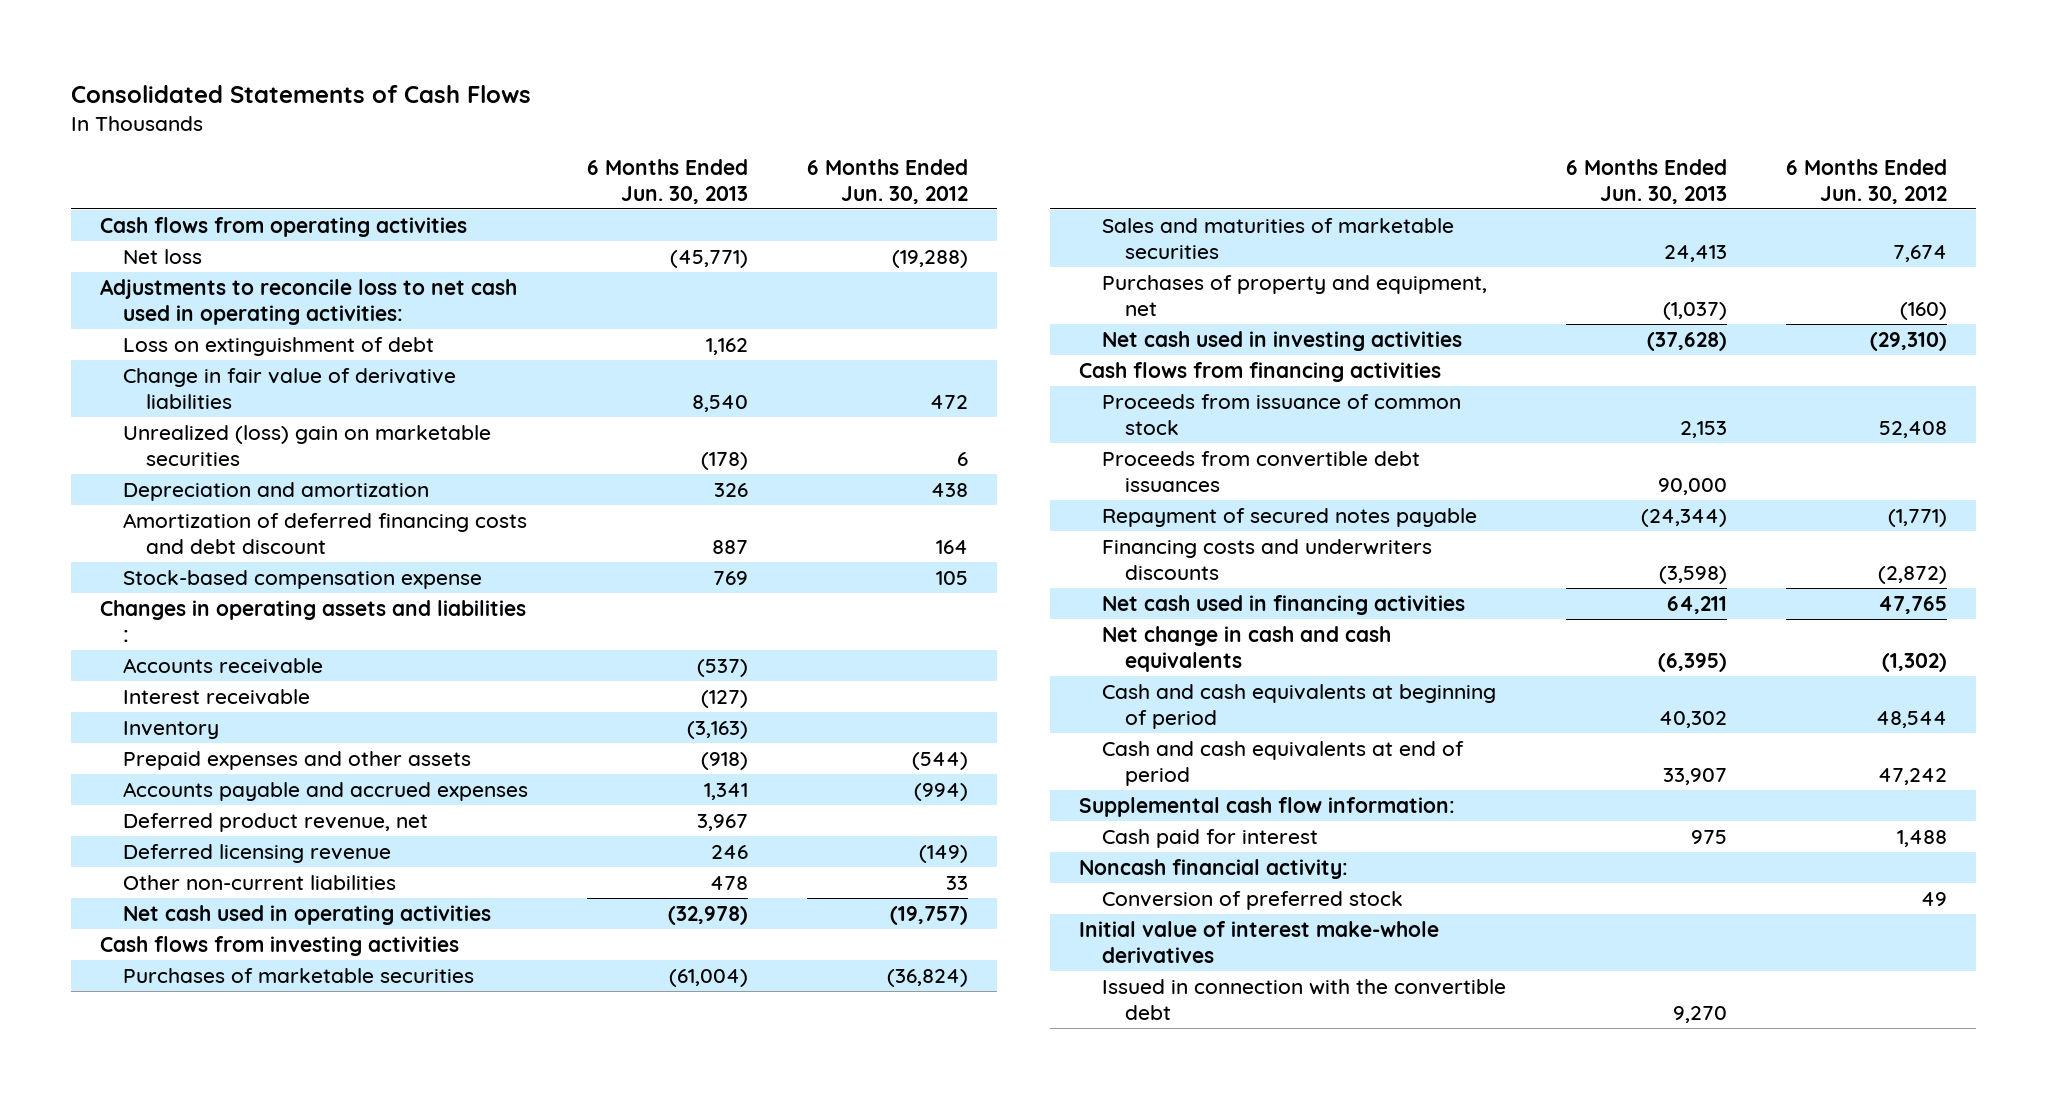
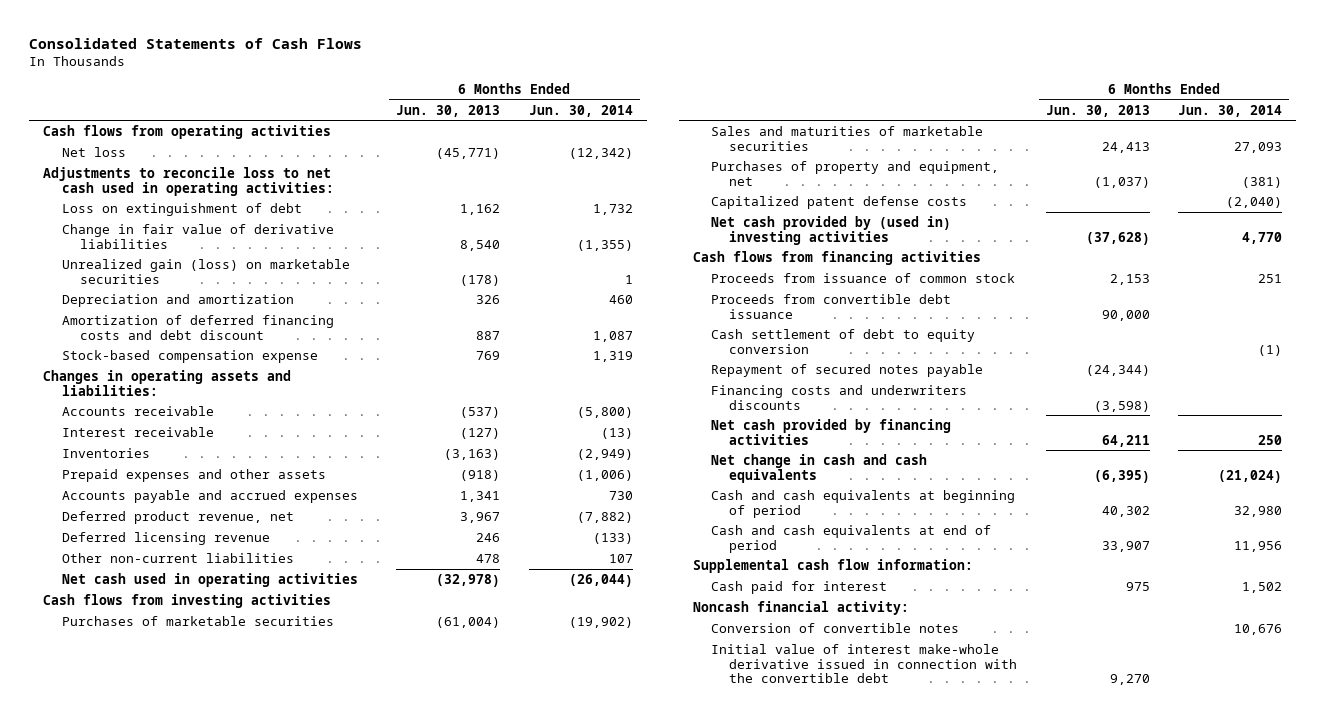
- | 6 Months Ended Jun. 30, 2013 | 6 Months Ended Jun. 30, 2012
+ | 6 Months Ended Jun. 30, 2013 | 6 Months Ended Jun. 30, 2014
- Unrealized (loss) gain on marketable securities | (178) | 6
+ Unrealized gain (loss) on marketable securities | (178) | 1
- Changes in operating assets and liabilities :
+ Changes in operating assets and liabilities:
- Inventory | (3,163) |
+ Inventories | (3,163) | (2,949)
- Net cash used in investing activities | (37,628) | (29,310)
+ Capitalized patent defense costs | | (2,040)
+ Net cash provided by (used in) investing activities | (37,628) | 4,770
- Proceeds from convertible debt issuances | 90,000 |
+ Proceeds from convertible debt issuance | 90,000 |
+ Cash settlement of debt to equity conversion | | (1)
- Net cash used in financing activities | 64,211 | 47,765
+ Net cash provided by financing activities | 64,211 | 250
- Conversion of preferred stock | | 49
- Initial value of interest make-whole derivatives
- Issued in connection with the convertible debt | 9,270 |
+ Conversion of convertible notes | | 10,676
+ Initial value of interest make-whole derivative issued in connection with the convertible debt | 9,270 |

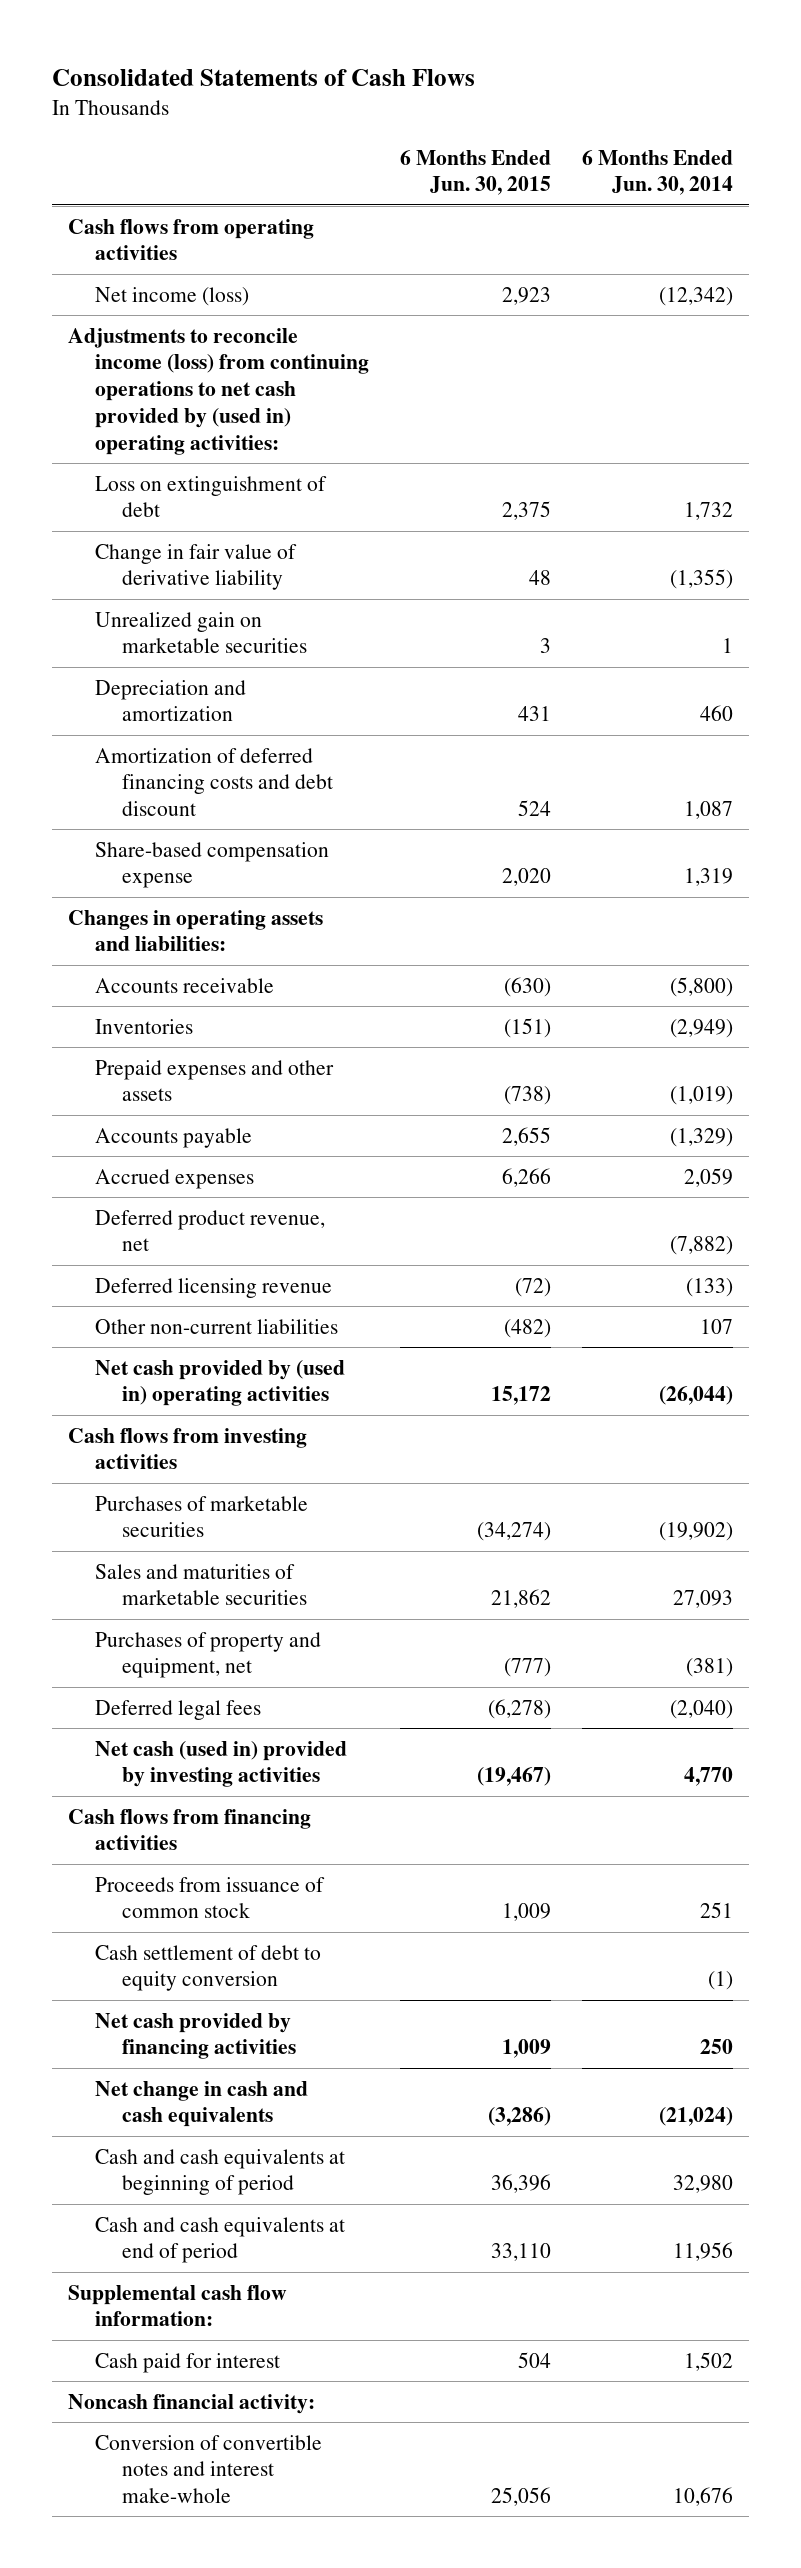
- | 6 Months Ended Jun. 30, 2013 | 6 Months Ended Jun. 30, 2014
+ | 6 Months Ended Jun. 30, 2015 | 6 Months Ended Jun. 30, 2014
- Net loss | (45,771) | (12,342)
- Adjustments to reconcile loss to net cash used in operating activities:
+ Net income (loss) | 2,923 | (12,342)
+ Adjustments to reconcile income (loss) from continuing operations to net cash provided by (used in) operating activities:
- Change in fair value of derivative liabilities | 8,540 | (1,355)
- Unrealized gain (loss) on marketable securities | (178) | 1
+ Change in fair value of derivative liability | 48 | (1,355)
+ Unrealized gain on marketable securities | 3 | 1
- Stock-based compensation expense | 769 | 1,319
+ Share-based compensation expense | 2,020 | 1,319
- Interest receivable | (127) | (13)
- Prepaid expenses and other assets | (918) | (1,006)
- Accounts payable and accrued expenses | 1,341 | 730
+ Prepaid expenses and other assets | (738) | (1,019)
+ Accounts payable | 2,655 | (1,329)
+ Accrued expenses | 6,266 | 2,059
- Net cash used in operating activities | (32,978) | (26,044)
+ Net cash provided by (used in) operating activities | 15,172 | (26,044)
- Capitalized patent defense costs | | (2,040)
- Net cash provided by (used in) investing activities | (37,628) | 4,770
+ Deferred legal fees | (6,278) | (2,040)
+ Net cash (used in) provided by investing activities | (19,467) | 4,770
- Proceeds from convertible debt issuance | 90,000 |
- Repayment of secured notes payable | (24,344) |
- Financing costs and underwriters discounts | (3,598) |
- Conversion of convertible notes | | 10,676
- Initial value of interest make-whole derivative issued in connection with the convertible debt | 9,270 |
+ Conversion of convertible notes and interest make-whole | 25,056 | 10,676

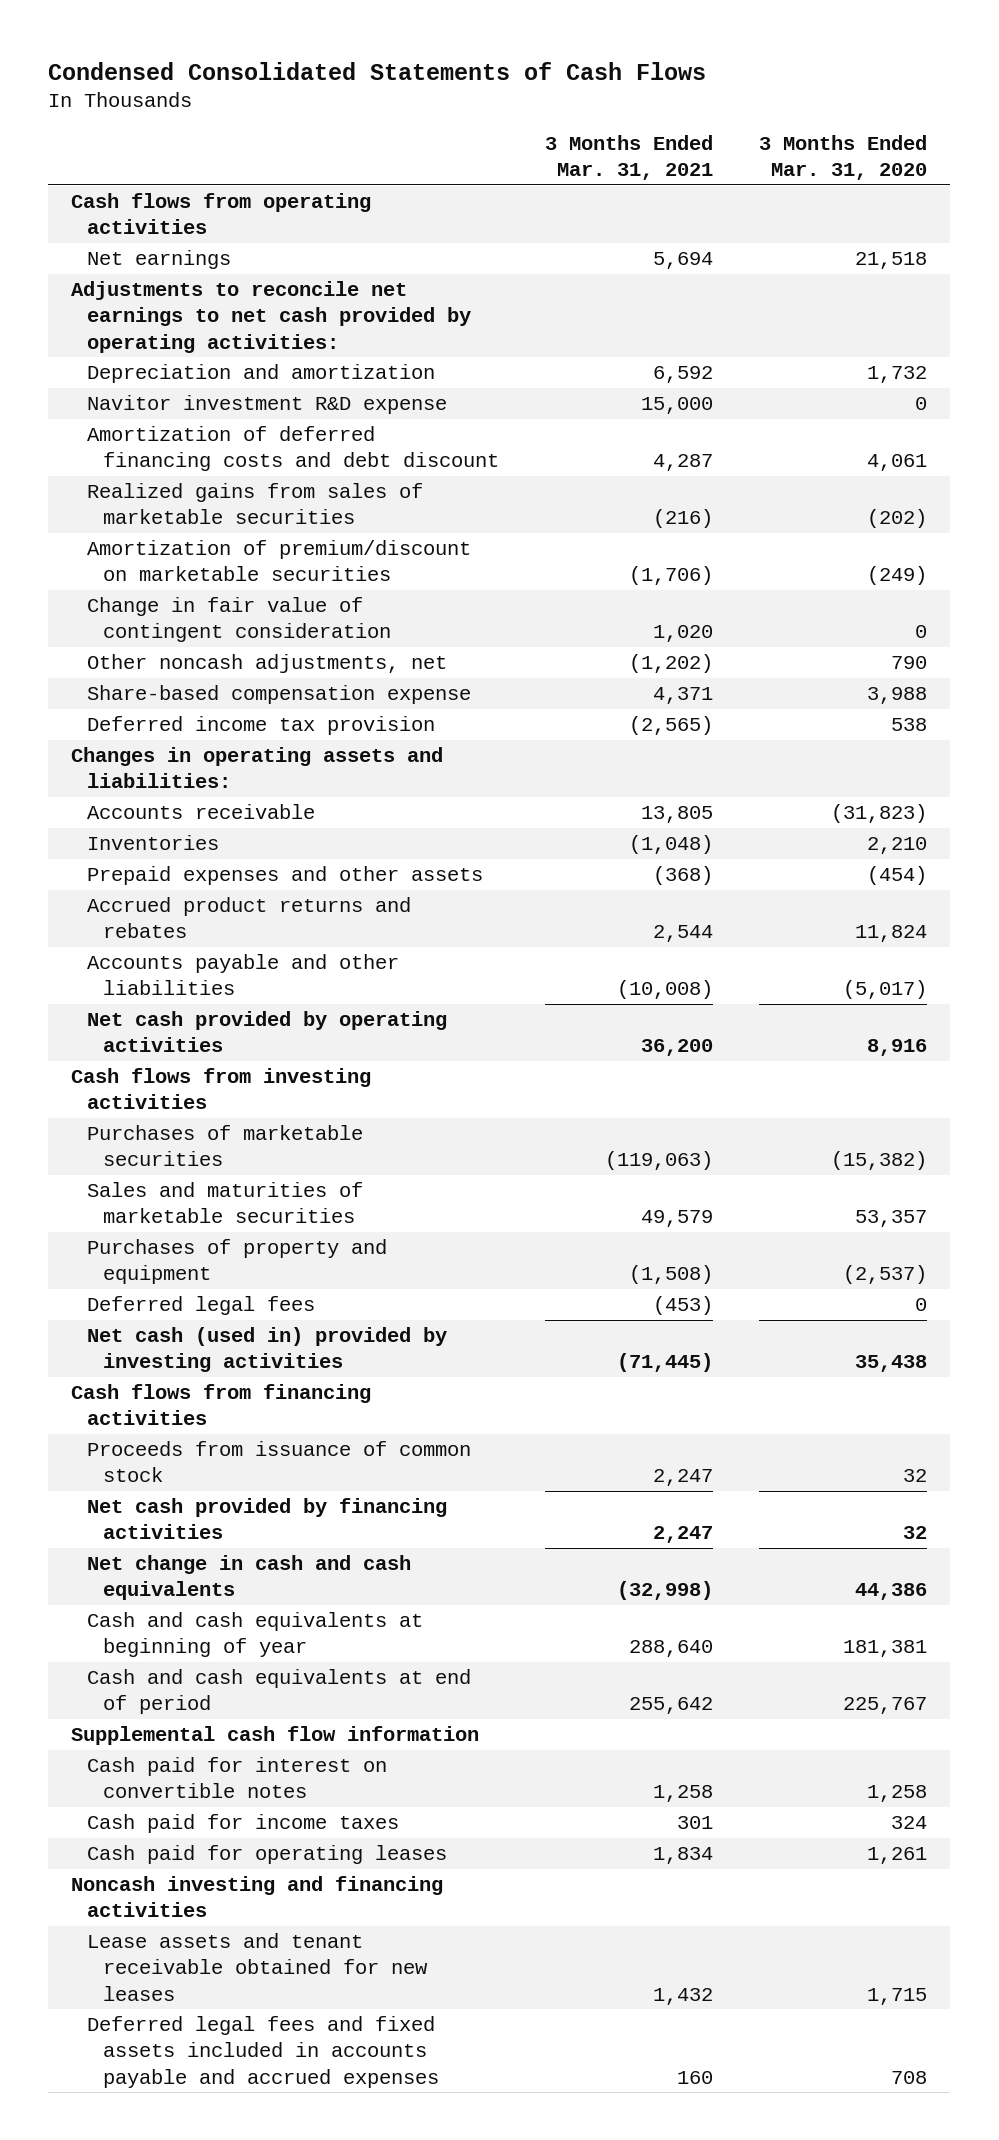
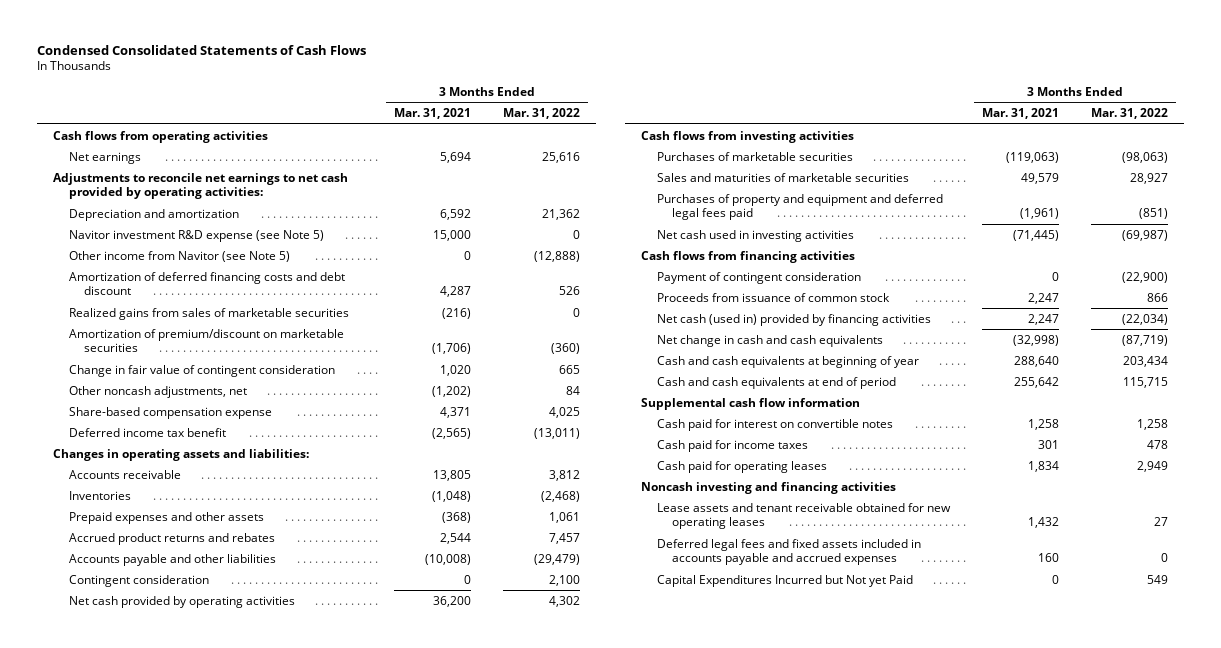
- | 3 Months Ended Mar. 31, 2021 | 3 Months Ended Mar. 31, 2020
+ | 3 Months Ended Mar. 31, 2021 | 3 Months Ended Mar. 31, 2022
- Navitor investment R&D expense | 15,000 | 0
+ Navitor investment R&D expense (see Note 5) | 15,000 | 0
+ Other income from Navitor (see Note 5) | 0 | (12,888)
- Deferred income tax provision | (2,565) | 538
+ Deferred income tax benefit | (2,565) | (13,011)
+ Contingent consideration | 0 | 2,100
- Purchases of property and equipment | (1,508) | (2,537)
- Deferred legal fees | (453) | 0
- Net cash (used in) provided by investing activities | (71,445) | 35,438
+ Purchases of property and equipment and deferred legal fees paid | (1,961) | (851)
+ Net cash used in investing activities | (71,445) | (69,987)
+ Payment of contingent consideration | 0 | (22,900)
- Net cash provided by financing activities | 2,247 | 32
+ Net cash (used in) provided by financing activities | 2,247 | (22,034)
- Lease assets and tenant receivable obtained for new leases | 1,432 | 1,715
+ Lease assets and tenant receivable obtained for new operating leases | 1,432 | 27
+ Capital Expenditures Incurred but Not yet Paid | 0 | 549

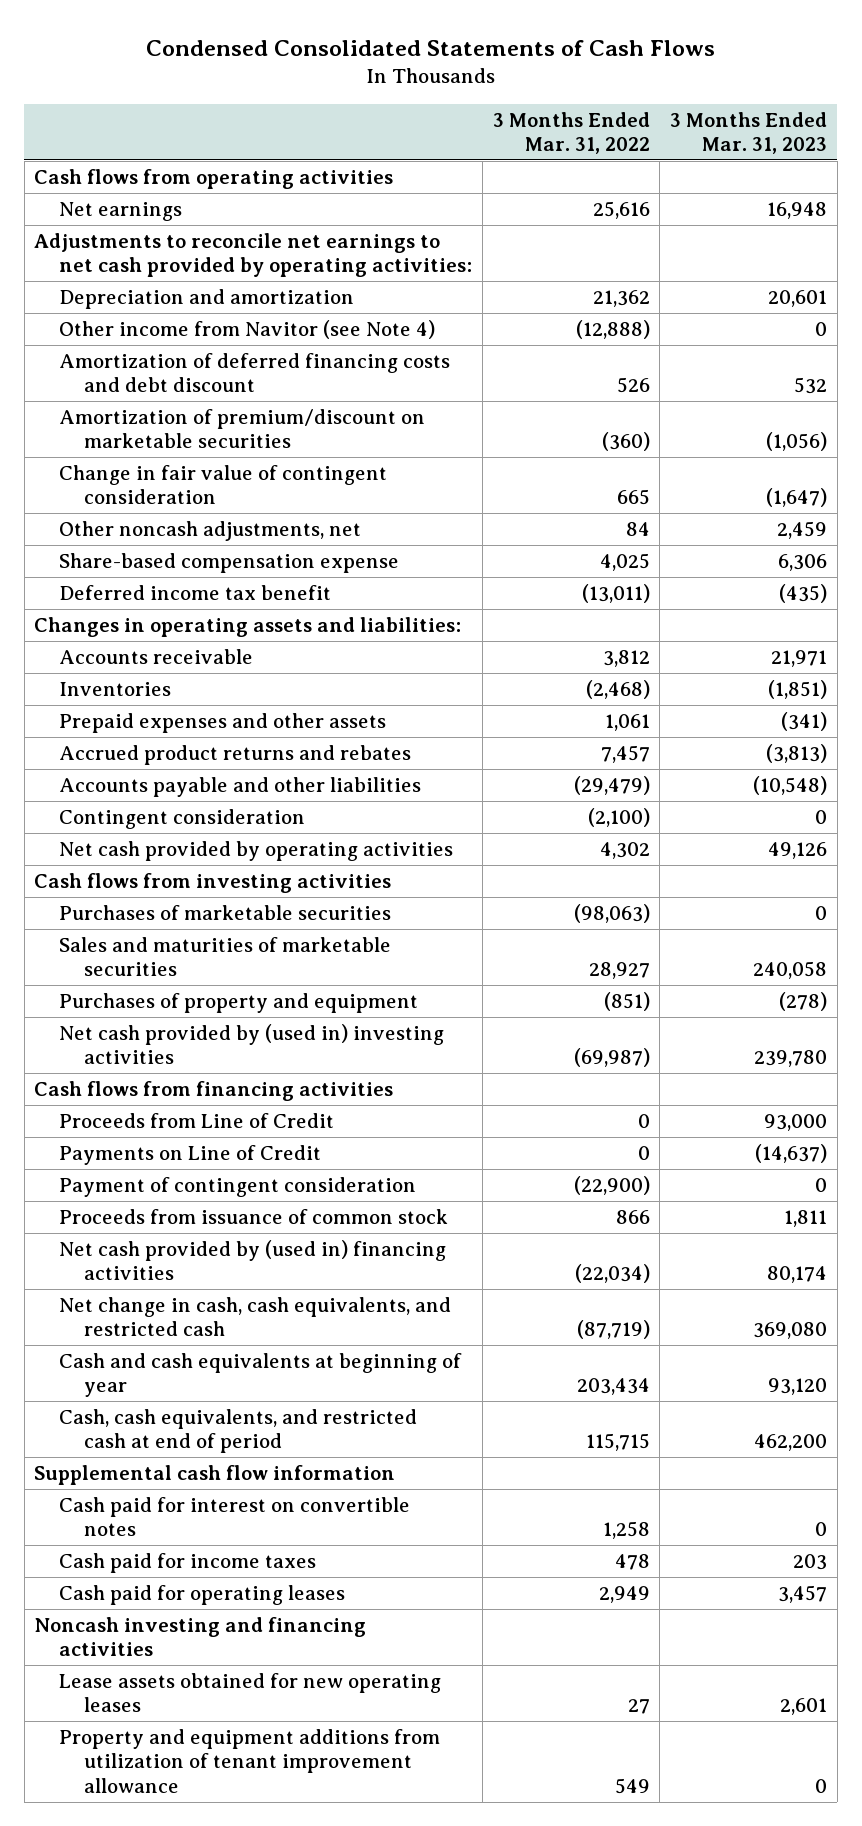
- | 3 Months Ended Mar. 31, 2021 | 3 Months Ended Mar. 31, 2022
+ | 3 Months Ended Mar. 31, 2022 | 3 Months Ended Mar. 31, 2023
- Navitor investment R&D expense (see Note 5) | 15,000 | 0
- Other income from Navitor (see Note 5) | 0 | (12,888)
+ Other income from Navitor (see Note 4) | (12,888) | 0
- Realized gains from sales of marketable securities | (216) | 0
- Contingent consideration | 0 | 2,100
+ Contingent consideration | (2,100) | 0
- Purchases of property and equipment and deferred legal fees paid | (1,961) | (851)
- Net cash used in investing activities | (71,445) | (69,987)
+ Purchases of property and equipment | (851) | (278)
+ Net cash provided by (used in) investing activities | (69,987) | 239,780
+ Proceeds from Line of Credit | 0 | 93,000
+ Payments on Line of Credit | 0 | (14,637)
- Net cash (used in) provided by financing activities | 2,247 | (22,034)
- Net change in cash and cash equivalents | (32,998) | (87,719)
+ Net cash provided by (used in) financing activities | (22,034) | 80,174
+ Net change in cash, cash equivalents, and restricted cash | (87,719) | 369,080
- Cash and cash equivalents at end of period | 255,642 | 115,715
+ Cash, cash equivalents, and restricted cash at end of period | 115,715 | 462,200
- Lease assets and tenant receivable obtained for new operating leases | 1,432 | 27
- Deferred legal fees and fixed assets included in accounts payable and accrued expenses | 160 | 0
- Capital Expenditures Incurred but Not yet Paid | 0 | 549
+ Lease assets obtained for new operating leases | 27 | 2,601
+ Property and equipment additions from utilization of tenant improvement allowance | 549 | 0

